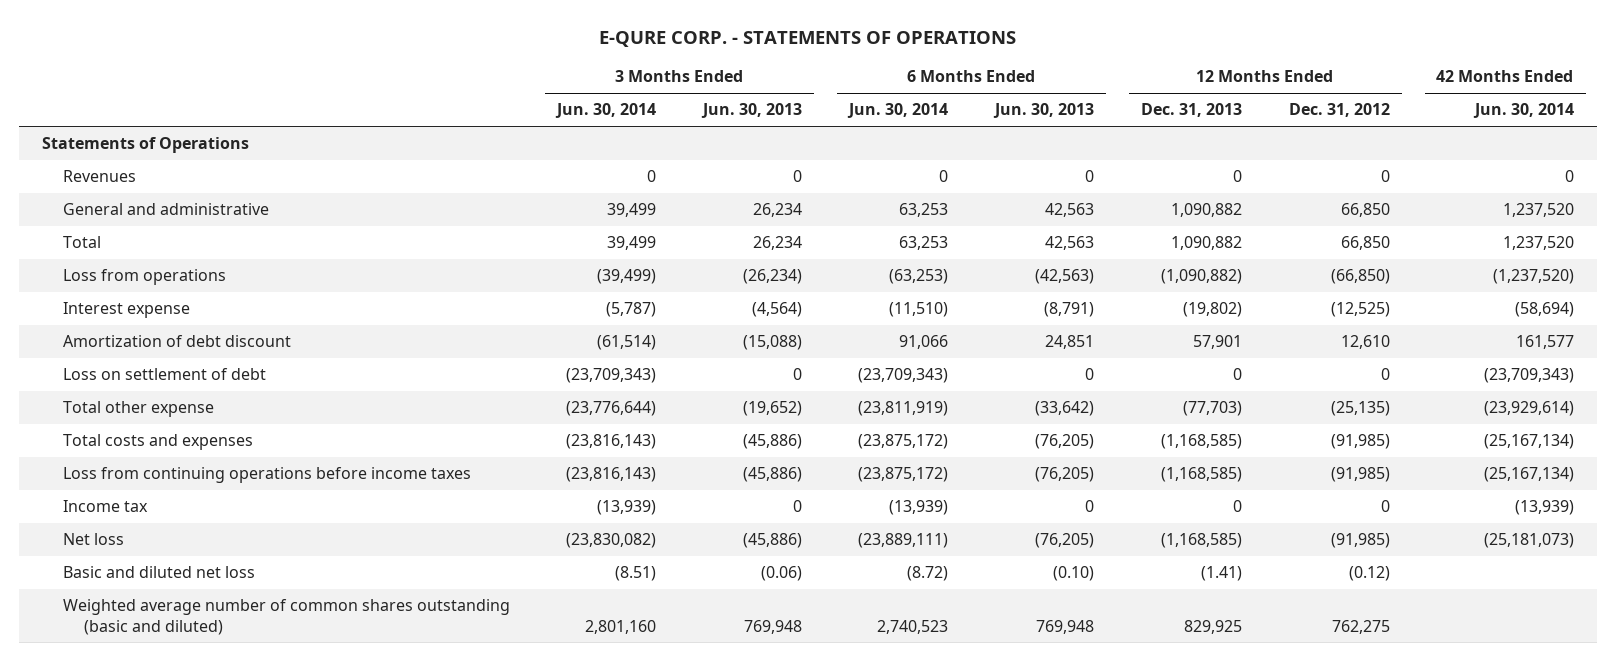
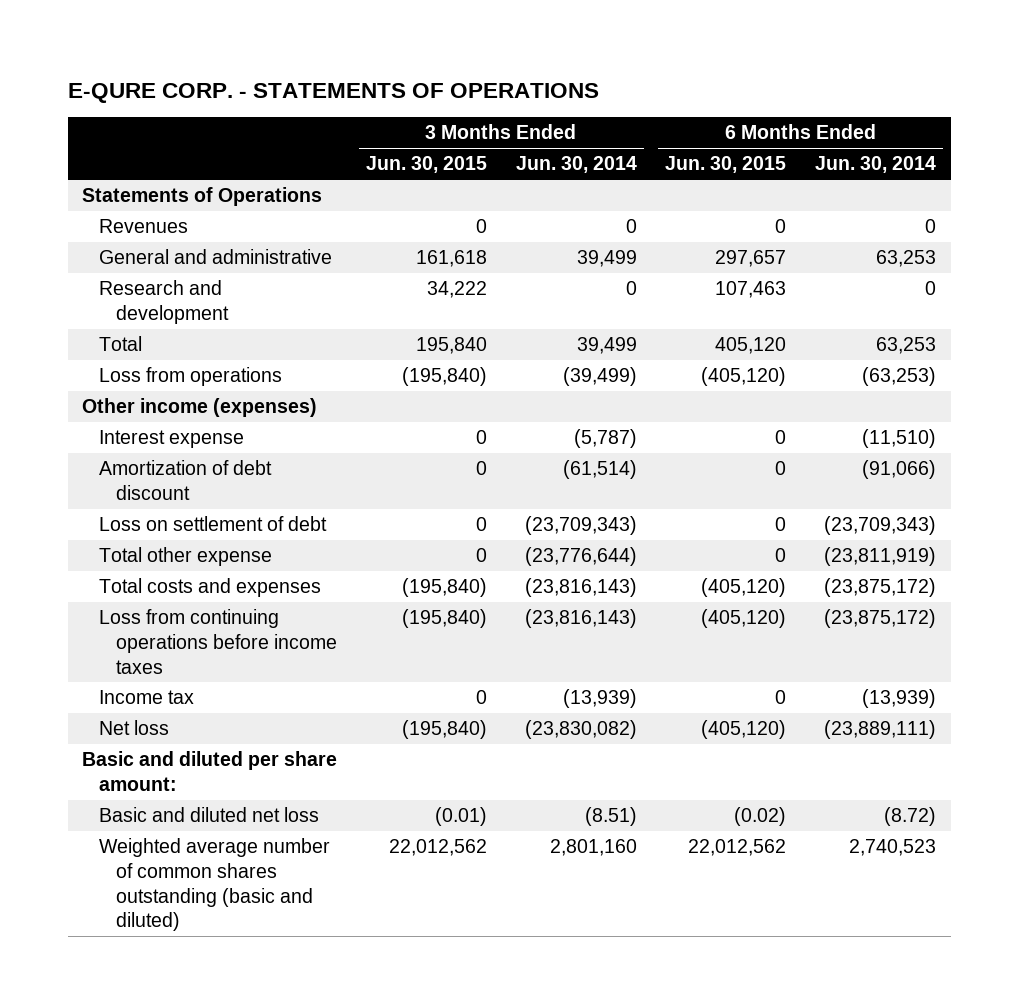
- | 3 Months Ended Jun. 30, 2014 | 3 Months Ended Jun. 30, 2013 | 6 Months Ended Jun. 30, 2014 | 6 Months Ended Jun. 30, 2013 | 12 Months Ended Dec. 31, 2013 | 12 Months Ended Dec. 31, 2012 | 42 Months Ended Jun. 30, 2014
+ | 3 Months Ended Jun. 30, 2015 | 3 Months Ended Jun. 30, 2014 | 6 Months Ended Jun. 30, 2015 | 6 Months Ended Jun. 30, 2014
+ Research and development | 34,222 | 0 | 107,463 | 0
+ Other income (expenses)
- Amortization of debt discount | (61,514) | (15,088) | 91,066 | 24,851 | 57,901 | 12,610 | 161,577
+ Amortization of debt discount | 0 | (61,514) | 0 | (91,066)
+ Basic and diluted per share amount:

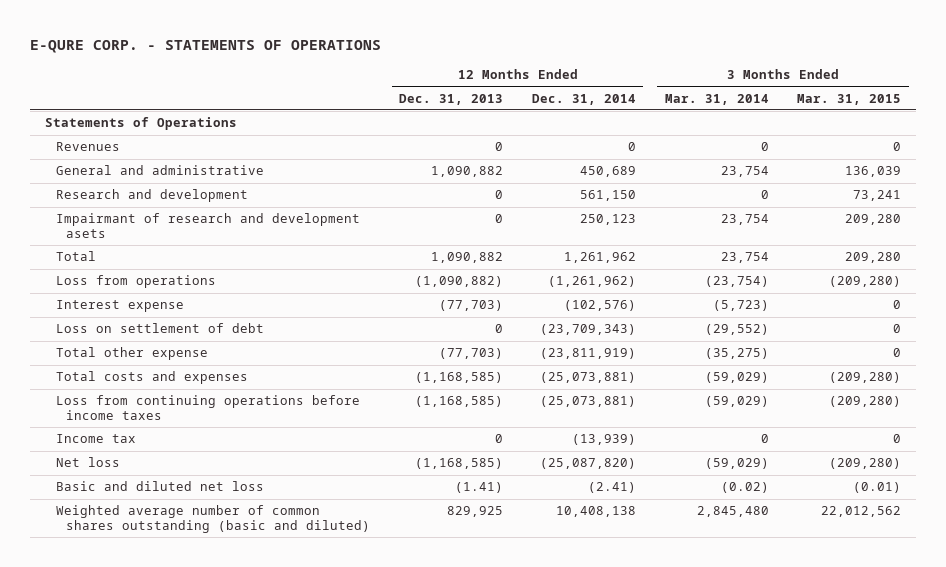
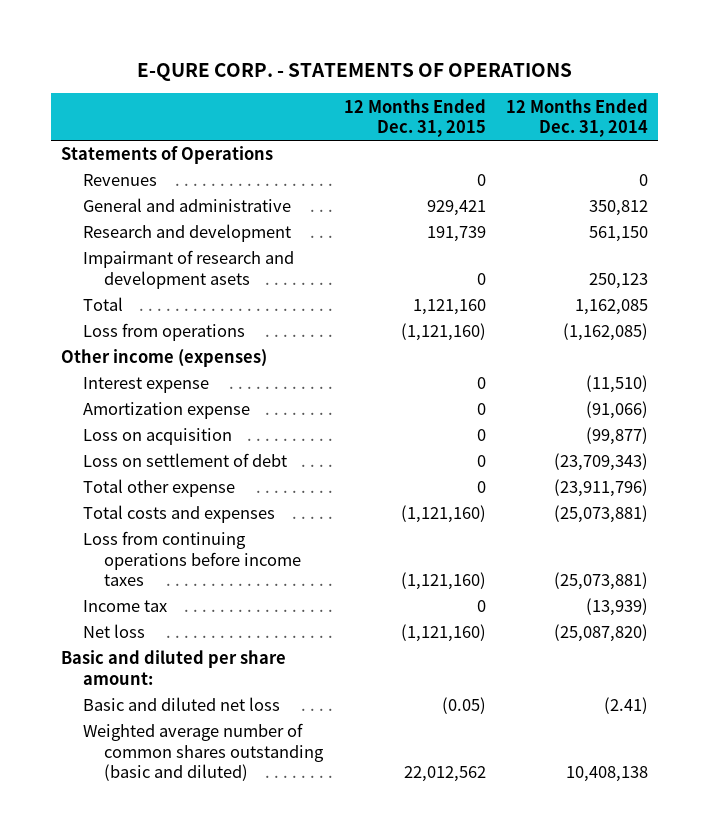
- | 12 Months Ended Dec. 31, 2013 | 12 Months Ended Dec. 31, 2014 | 3 Months Ended Mar. 31, 2014 | 3 Months Ended Mar. 31, 2015
+ | 12 Months Ended Dec. 31, 2015 | 12 Months Ended Dec. 31, 2014
- General and administrative | 1,090,882 | 450,689 | 23,754 | 136,039
+ General and administrative | 929,421 | 350,812
- Total | 1,090,882 | 1,261,962 | 23,754 | 209,280
- Loss from operations | (1,090,882) | (1,261,962) | (23,754) | (209,280)
- Interest expense | (77,703) | (102,576) | (5,723) | 0
+ Total | 1,121,160 | 1,162,085
+ Loss from operations | (1,121,160) | (1,162,085)
+ Other income (expenses)
+ Interest expense | 0 | (11,510)
+ Amortization expense | 0 | (91,066)
+ Loss on acquisition | 0 | (99,877)
- Total other expense | (77,703) | (23,811,919) | (35,275) | 0
+ Total other expense | 0 | (23,911,796)
+ Basic and diluted per share amount:

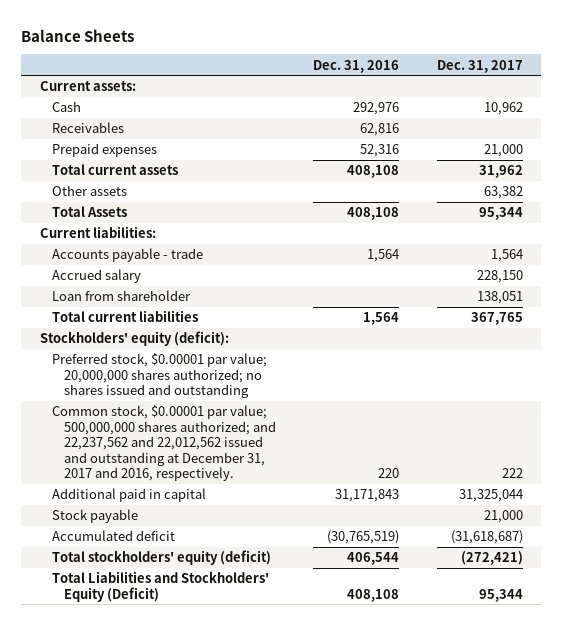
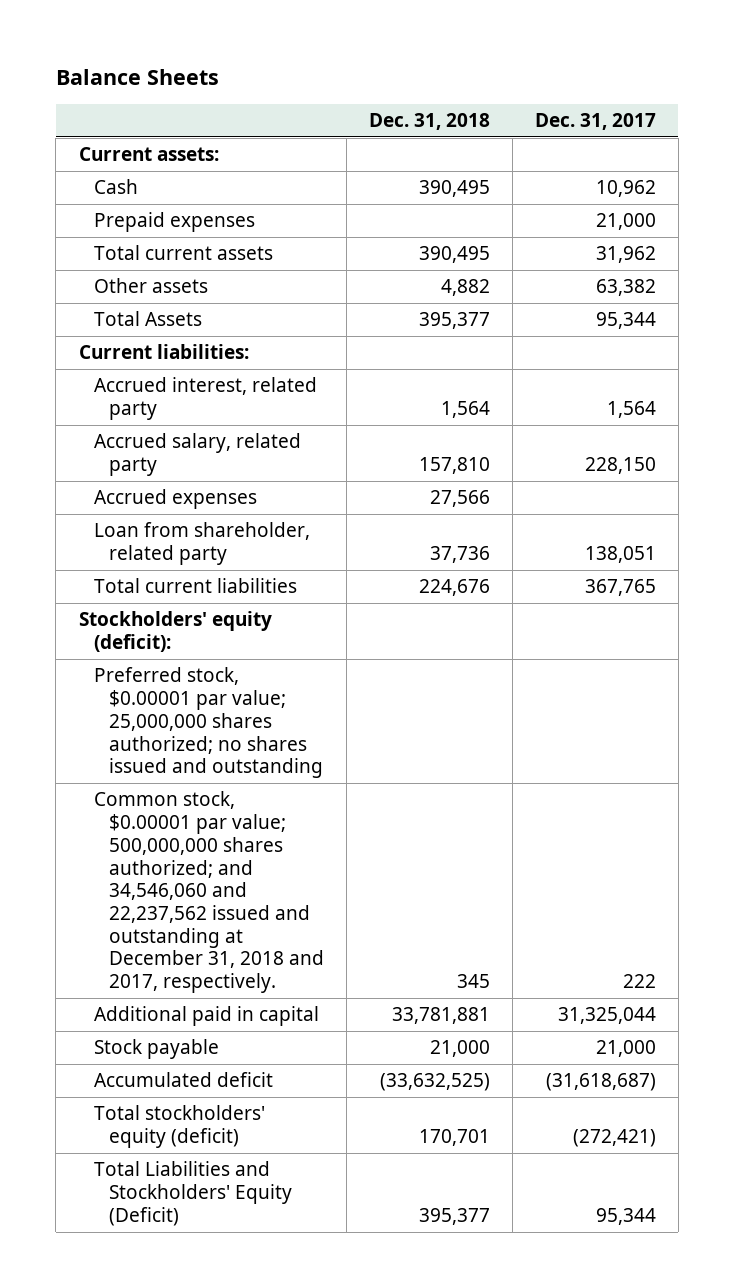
- | Dec. 31, 2016 | Dec. 31, 2017
+ | Dec. 31, 2018 | Dec. 31, 2017
- Receivables | 62,816 |
- Accounts payable - trade | 1,564 | 1,564
- Accrued salary | | 228,150
- Loan from shareholder | | 138,051
+ Accrued interest, related party | 1,564 | 1,564
+ Accrued salary, related party | 157,810 | 228,150
+ Accrued expenses | 27,566 |
+ Loan from shareholder, related party | 37,736 | 138,051
- Preferred stock, $0.00001 par value; 20,000,000 shares authorized; no shares issued and outstanding
- Common stock, $0.00001 par value; 500,000,000 shares authorized; and 22,237,562 and 22,012,562 issued and outstanding at December 31, 2017 and 2016, respectively. | 220 | 222
+ Preferred stock, $0.00001 par value; 25,000,000 shares authorized; no shares issued and outstanding
+ Common stock, $0.00001 par value; 500,000,000 shares authorized; and 34,546,060 and 22,237,562 issued and outstanding at December 31, 2018 and 2017, respectively. | 345 | 222

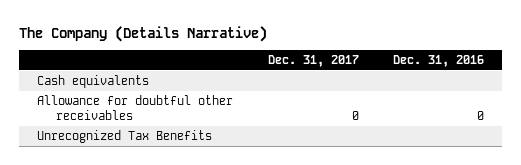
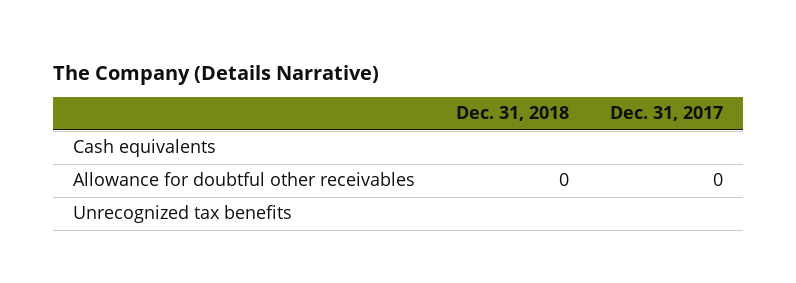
- | Dec. 31, 2017 | Dec. 31, 2016
+ | Dec. 31, 2018 | Dec. 31, 2017
- Unrecognized Tax Benefits
+ Unrecognized tax benefits

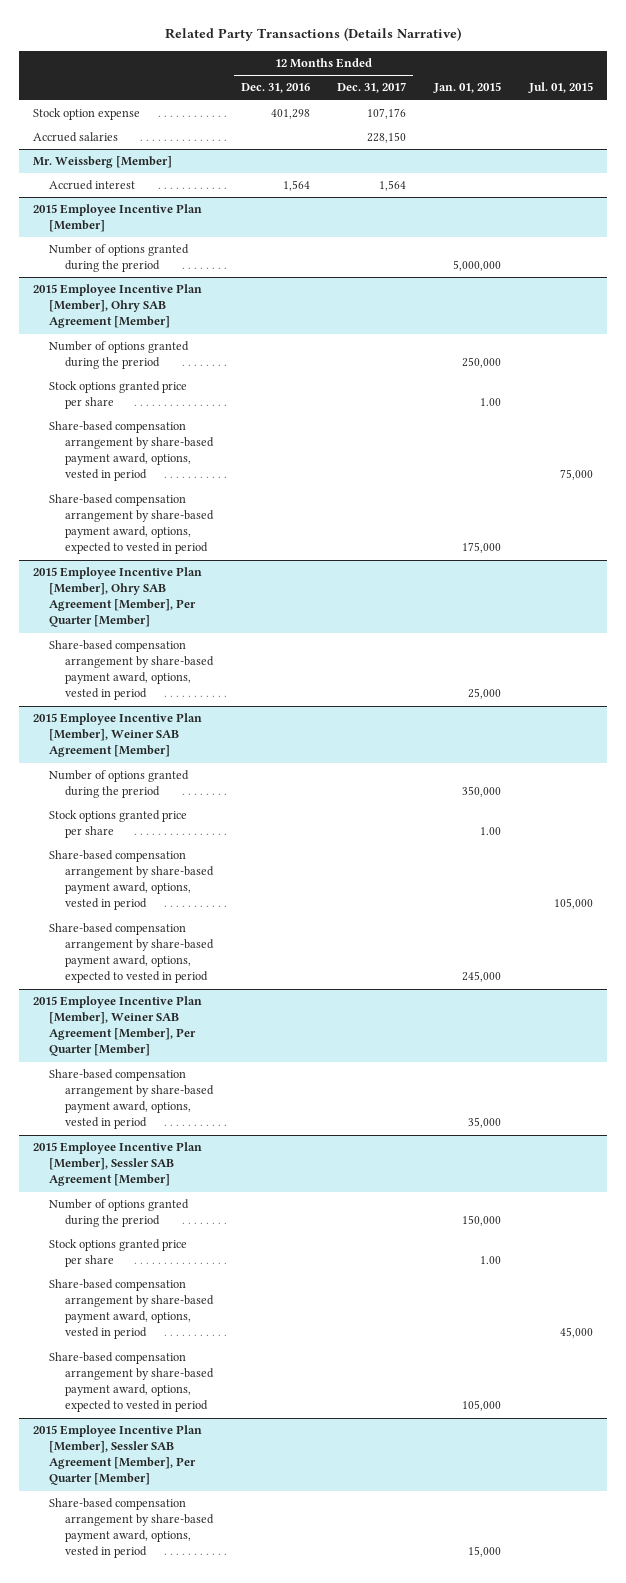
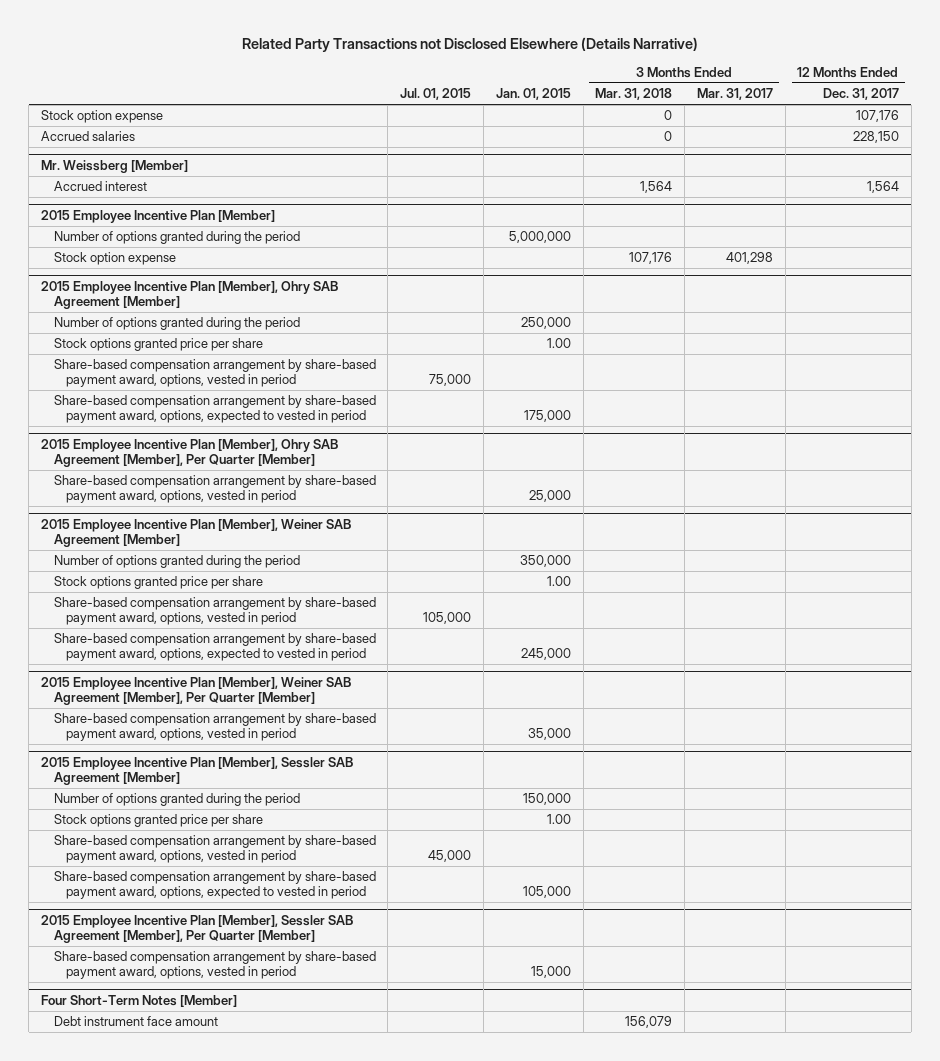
- Related Party Transactions (Details Narrative)
+ Related Party Transactions not Disclosed Elsewhere (Details Narrative)
- | 12 Months Ended Dec. 31, 2016 | 12 Months Ended Dec. 31, 2017 | Jan. 01, 2015 | Jul. 01, 2015
+ | Jul. 01, 2015 | Jan. 01, 2015 | 3 Months Ended Mar. 31, 2018 | 3 Months Ended Mar. 31, 2017 | 12 Months Ended Dec. 31, 2017
@ 2015 Employee Incentive Plan [Member]
- Number of options granted during the preriod | | | 5,000,000 |
+ Number of options granted during the period | | 5,000,000 | | |
+ Stock option expense | | | 107,176 | 401,298 |
@ 2015 Employee Incentive Plan [Member], Ohry SAB Agreement [Member]
- Number of options granted during the preriod | | | 250,000 |
+ Number of options granted during the period | | 250,000 | | |
@ 2015 Employee Incentive Plan [Member], Weiner SAB Agreement [Member]
- Number of options granted during the preriod | | | 350,000 |
+ Number of options granted during the period | | 350,000 | | |
@ 2015 Employee Incentive Plan [Member], Sessler SAB Agreement [Member]
- Number of options granted during the preriod | | | 150,000 |
+ Number of options granted during the period | | 150,000 | | |
+ Four Short-Term Notes [Member]
+ Debt instrument face amount | | | 156,079 | |

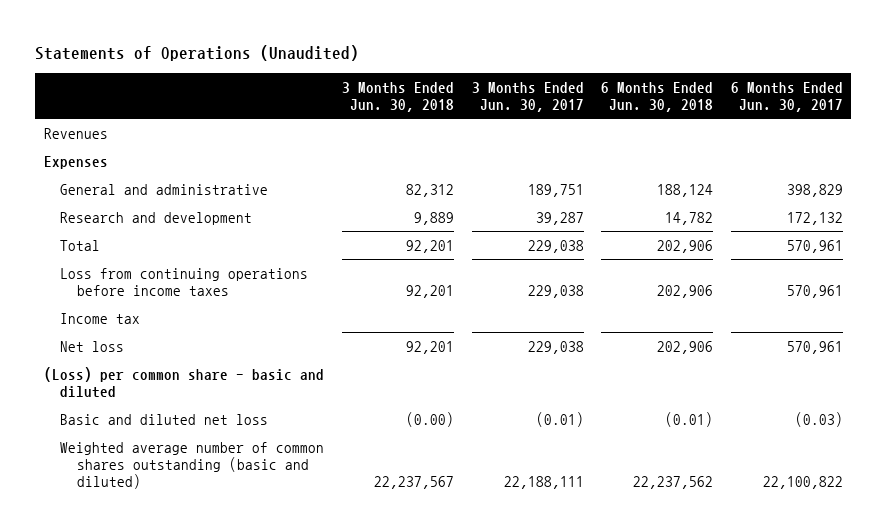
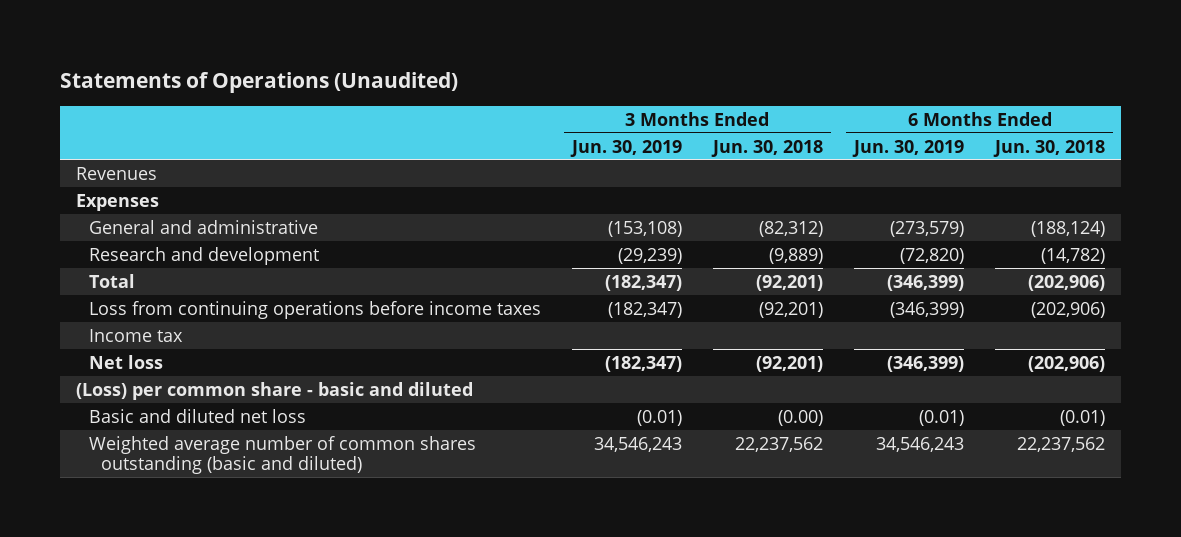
- | 3 Months Ended Jun. 30, 2018 | 3 Months Ended Jun. 30, 2017 | 6 Months Ended Jun. 30, 2018 | 6 Months Ended Jun. 30, 2017
+ | 3 Months Ended Jun. 30, 2019 | 3 Months Ended Jun. 30, 2018 | 6 Months Ended Jun. 30, 2019 | 6 Months Ended Jun. 30, 2018
- General and administrative | 82,312 | 189,751 | 188,124 | 398,829
- Research and development | 9,889 | 39,287 | 14,782 | 172,132
- Total | 92,201 | 229,038 | 202,906 | 570,961
- Loss from continuing operations before income taxes | 92,201 | 229,038 | 202,906 | 570,961
+ General and administrative | (153,108) | (82,312) | (273,579) | (188,124)
+ Research and development | (29,239) | (9,889) | (72,820) | (14,782)
+ Total | (182,347) | (92,201) | (346,399) | (202,906)
+ Loss from continuing operations before income taxes | (182,347) | (92,201) | (346,399) | (202,906)
- Net loss | 92,201 | 229,038 | 202,906 | 570,961
+ Net loss | (182,347) | (92,201) | (346,399) | (202,906)
- Weighted average number of common shares outstanding (basic and diluted) | 22,237,567 | 22,188,111 | 22,237,562 | 22,100,822
+ Weighted average number of common shares outstanding (basic and diluted) | 34,546,243 | 22,237,562 | 34,546,243 | 22,237,562

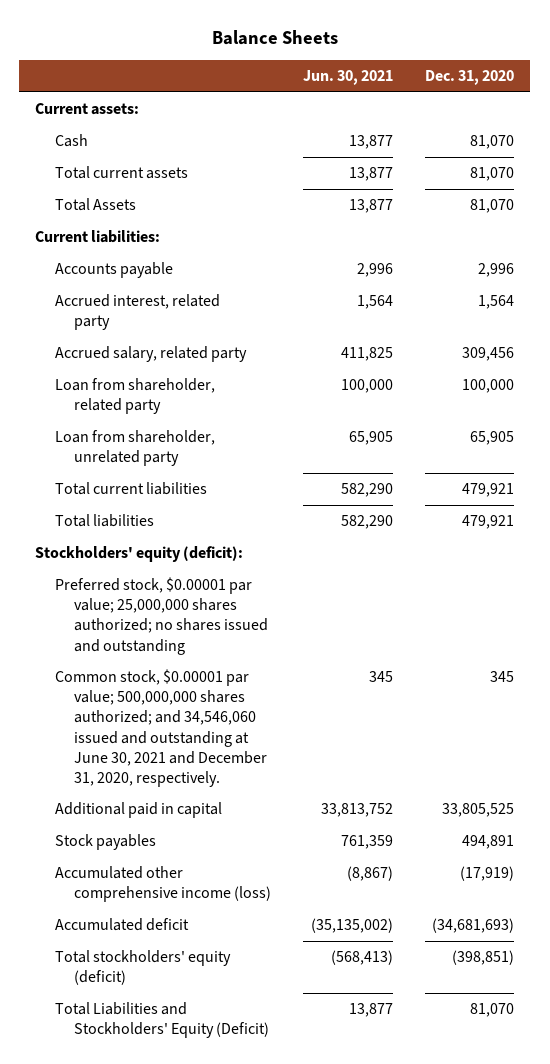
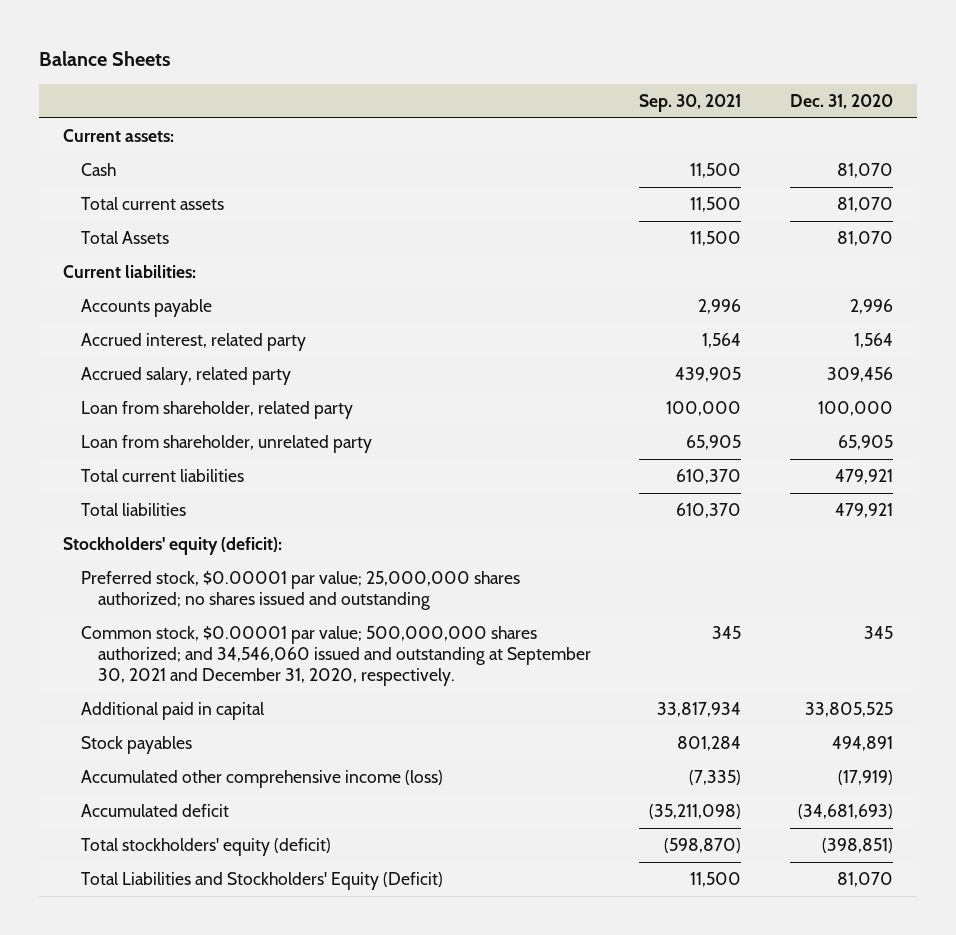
- | Jun. 30, 2021 | Dec. 31, 2020
+ | Sep. 30, 2021 | Dec. 31, 2020
- Common stock, $0.00001 par value; 500,000,000 shares authorized; and 34,546,060 issued and outstanding at June 30, 2021 and December 31, 2020, respectively. | 345 | 345
+ Common stock, $0.00001 par value; 500,000,000 shares authorized; and 34,546,060 issued and outstanding at September 30, 2021 and December 31, 2020, respectively. | 345 | 345

